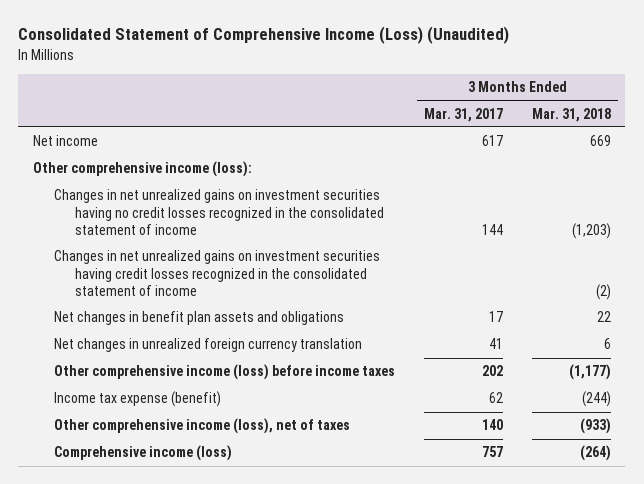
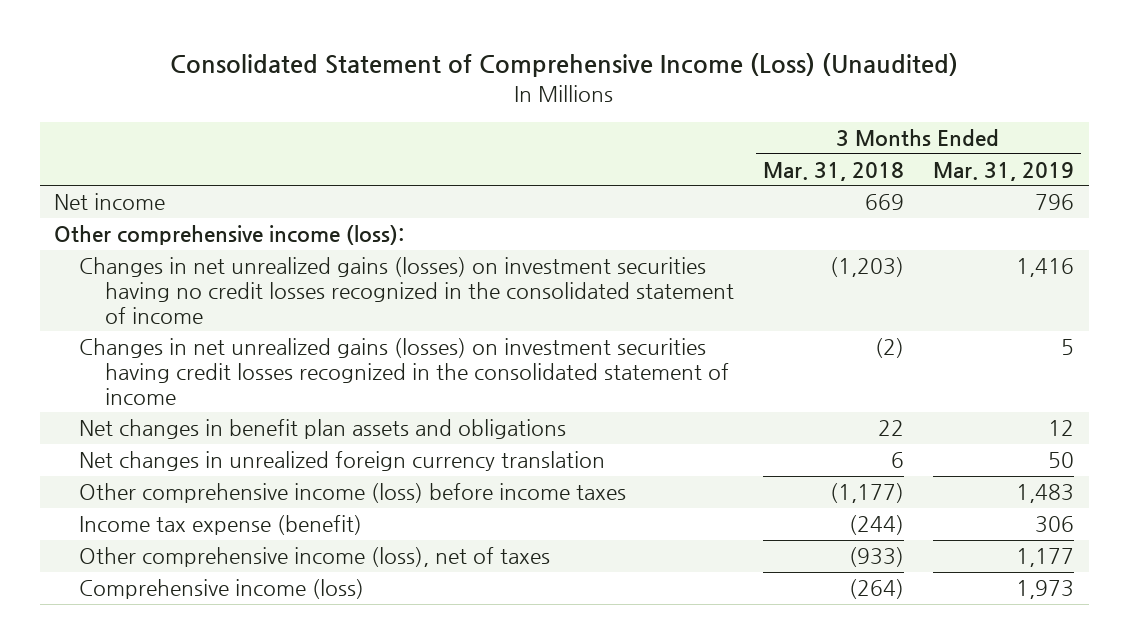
- | 3 Months Ended Mar. 31, 2017 | 3 Months Ended Mar. 31, 2018
+ | 3 Months Ended Mar. 31, 2018 | 3 Months Ended Mar. 31, 2019
- Changes in net unrealized gains on investment securities having no credit losses recognized in the consolidated statement of income | 144 | (1,203)
- Changes in net unrealized gains on investment securities having credit losses recognized in the consolidated statement of income | | (2)
+ Changes in net unrealized gains (losses) on investment securities having no credit losses recognized in the consolidated statement of income | (1,203) | 1,416
+ Changes in net unrealized gains (losses) on investment securities having credit losses recognized in the consolidated statement of income | (2) | 5

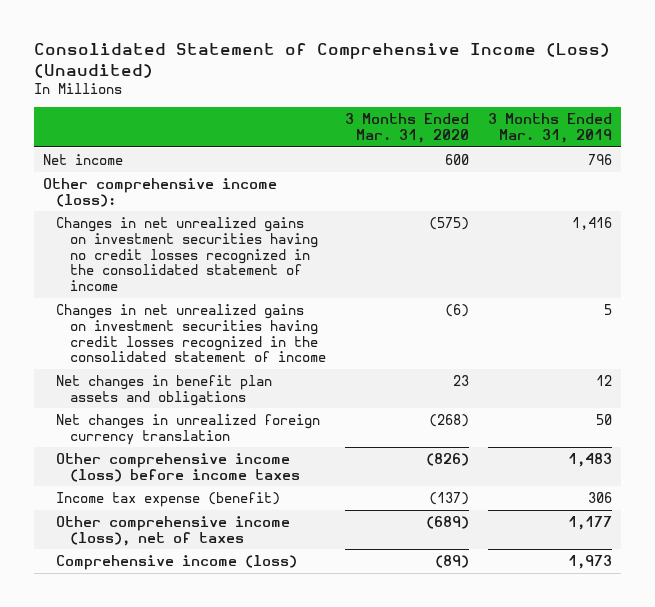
- | 3 Months Ended Mar. 31, 2018 | 3 Months Ended Mar. 31, 2019
+ | 3 Months Ended Mar. 31, 2020 | 3 Months Ended Mar. 31, 2019
- Changes in net unrealized gains (losses) on investment securities having no credit losses recognized in the consolidated statement of income | (1,203) | 1,416
- Changes in net unrealized gains (losses) on investment securities having credit losses recognized in the consolidated statement of income | (2) | 5
+ Changes in net unrealized gains on investment securities having no credit losses recognized in the consolidated statement of income | (575) | 1,416
+ Changes in net unrealized gains on investment securities having credit losses recognized in the consolidated statement of income | (6) | 5

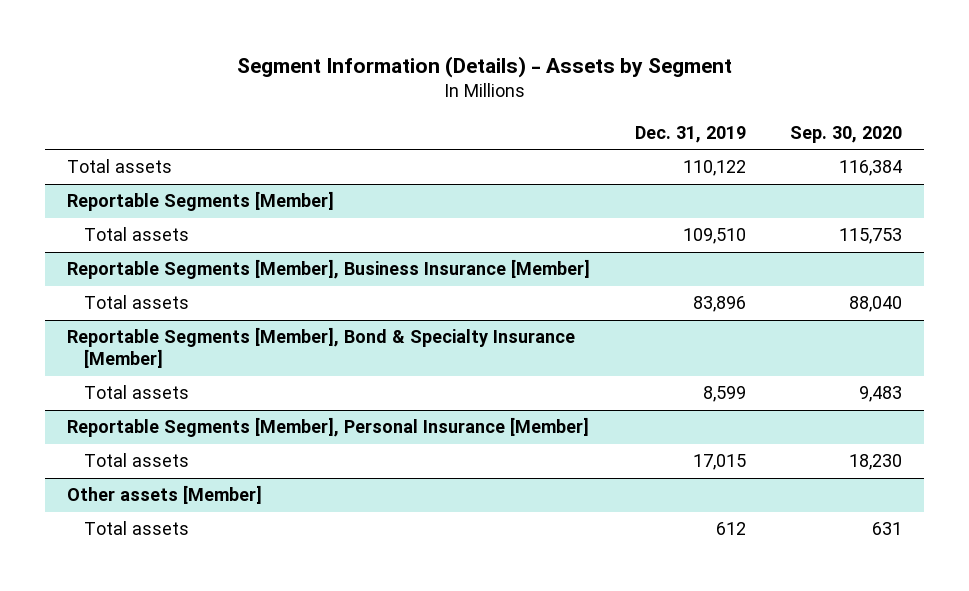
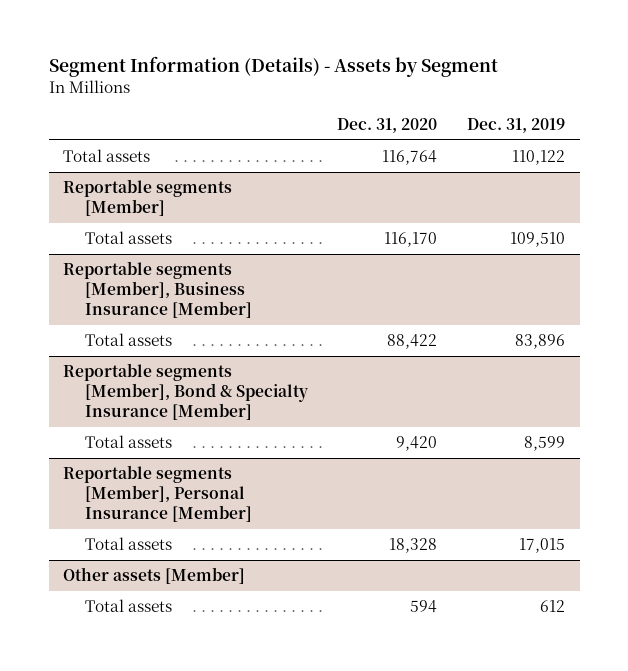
- | Dec. 31, 2019 | Sep. 30, 2020
+ | Dec. 31, 2020 | Dec. 31, 2019
- Reportable Segments [Member]
+ Reportable segments [Member]
- Reportable Segments [Member], Business Insurance [Member]
+ Reportable segments [Member], Business Insurance [Member]
- Reportable Segments [Member], Bond & Specialty Insurance [Member]
+ Reportable segments [Member], Bond & Specialty Insurance [Member]
- Reportable Segments [Member], Personal Insurance [Member]
+ Reportable segments [Member], Personal Insurance [Member]

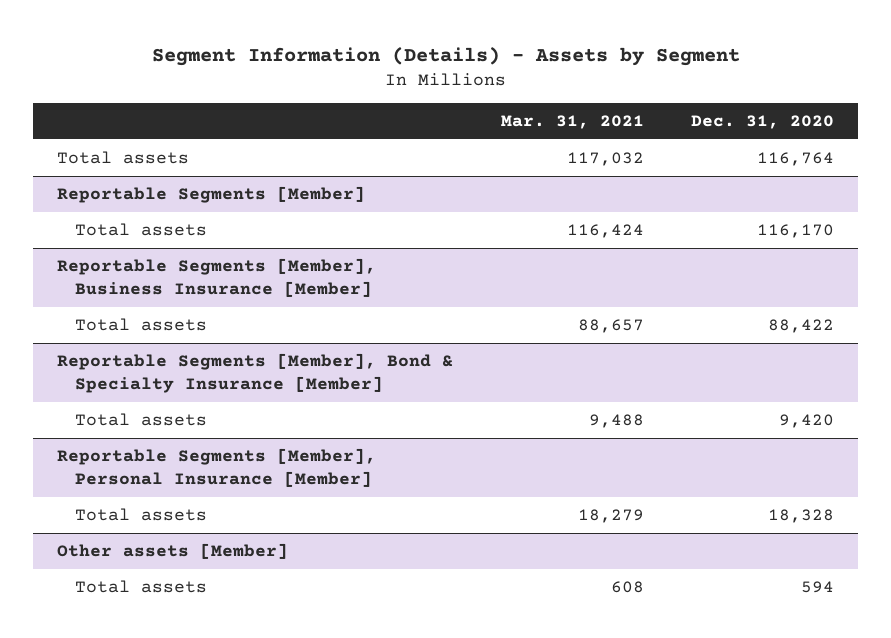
- | Dec. 31, 2020 | Dec. 31, 2019
+ | Mar. 31, 2021 | Dec. 31, 2020
- Reportable segments [Member]
+ Reportable Segments [Member]
- Reportable segments [Member], Business Insurance [Member]
+ Reportable Segments [Member], Business Insurance [Member]
- Reportable segments [Member], Bond & Specialty Insurance [Member]
+ Reportable Segments [Member], Bond & Specialty Insurance [Member]
- Reportable segments [Member], Personal Insurance [Member]
+ Reportable Segments [Member], Personal Insurance [Member]

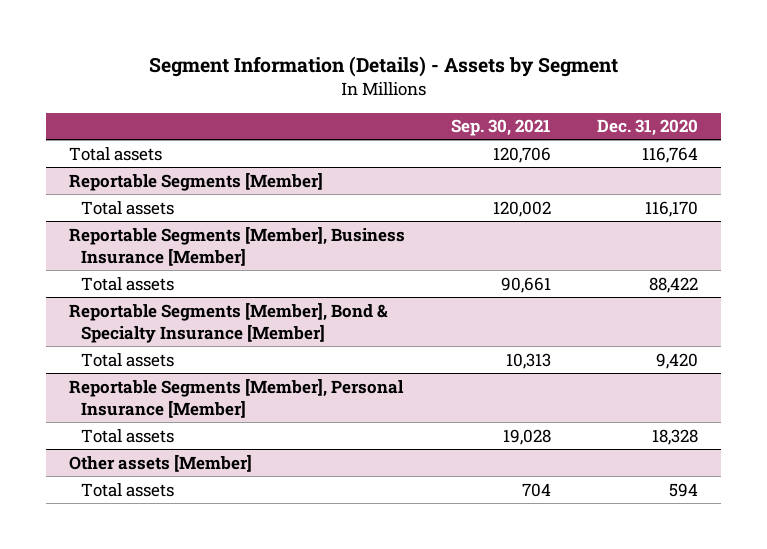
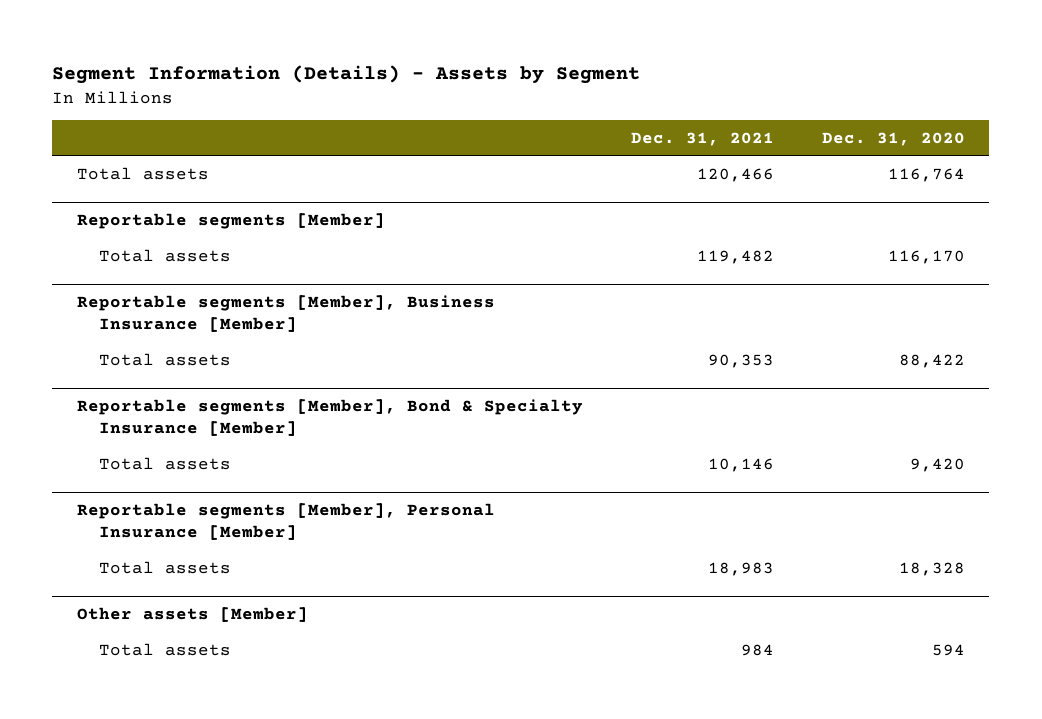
- | Sep. 30, 2021 | Dec. 31, 2020
+ | Dec. 31, 2021 | Dec. 31, 2020
- Reportable Segments [Member]
+ Reportable segments [Member]
- Reportable Segments [Member], Business Insurance [Member]
+ Reportable segments [Member], Business Insurance [Member]
- Reportable Segments [Member], Bond & Specialty Insurance [Member]
+ Reportable segments [Member], Bond & Specialty Insurance [Member]
- Reportable Segments [Member], Personal Insurance [Member]
+ Reportable segments [Member], Personal Insurance [Member]

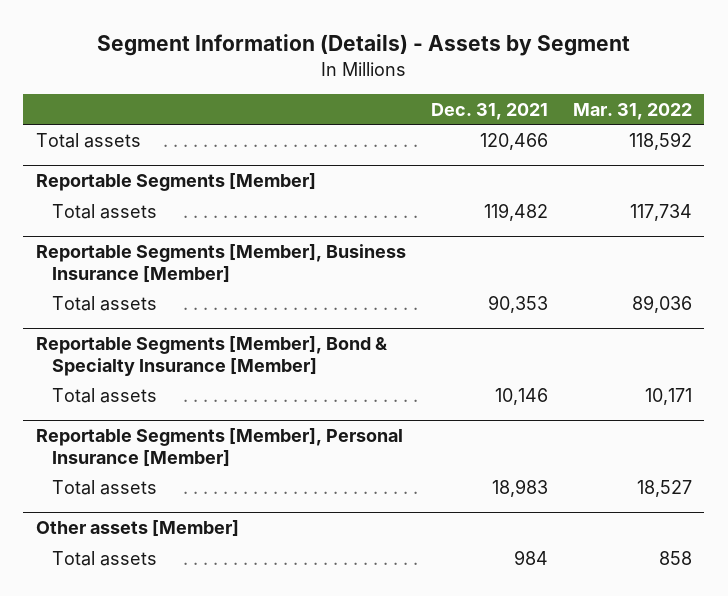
- | Dec. 31, 2021 | Dec. 31, 2020
+ | Dec. 31, 2021 | Mar. 31, 2022
- Reportable segments [Member]
+ Reportable Segments [Member]
- Reportable segments [Member], Business Insurance [Member]
+ Reportable Segments [Member], Business Insurance [Member]
- Reportable segments [Member], Bond & Specialty Insurance [Member]
+ Reportable Segments [Member], Bond & Specialty Insurance [Member]
- Reportable segments [Member], Personal Insurance [Member]
+ Reportable Segments [Member], Personal Insurance [Member]

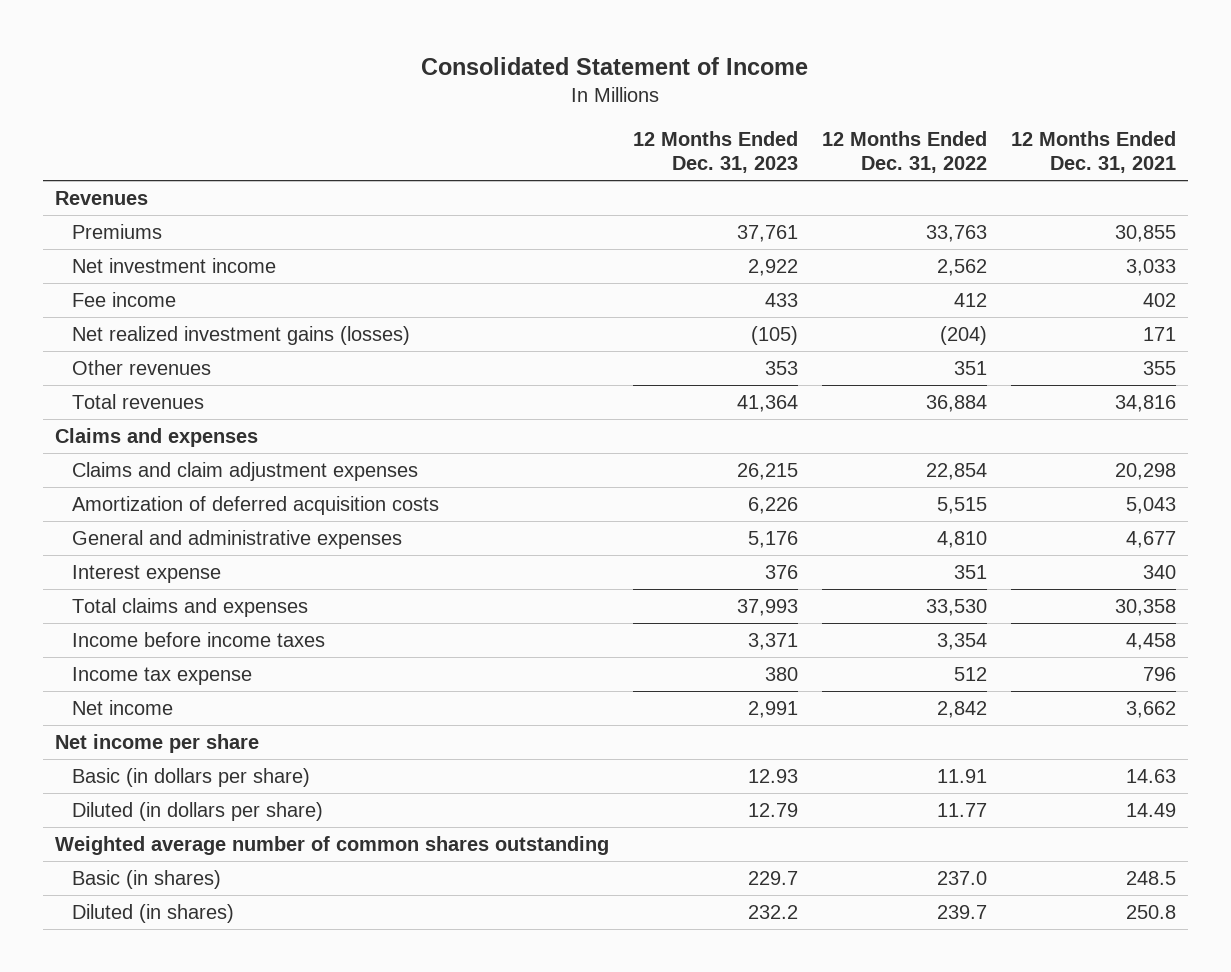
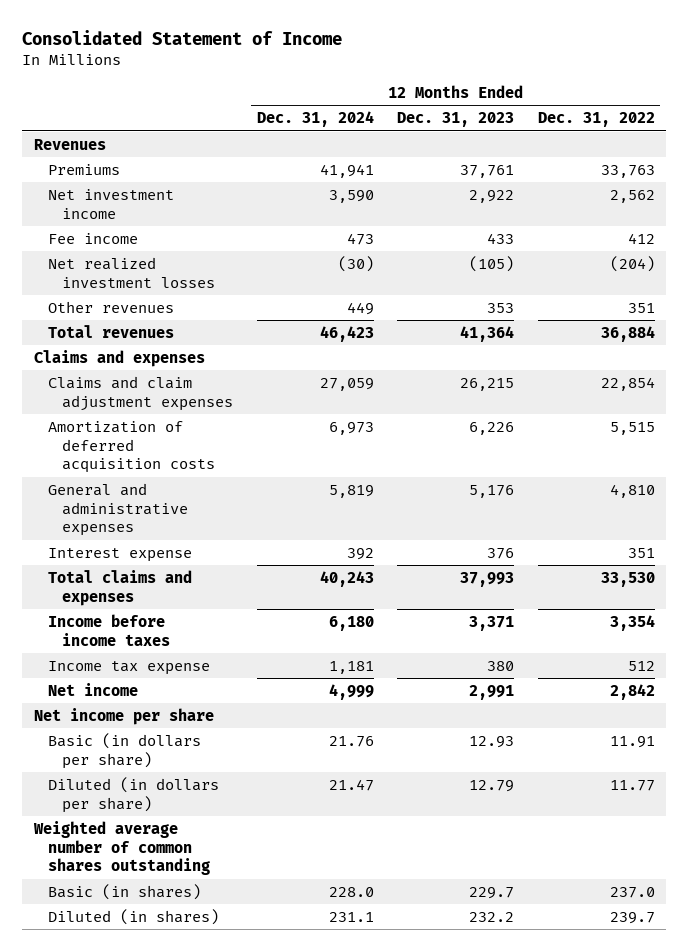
- | 12 Months Ended Dec. 31, 2023 | 12 Months Ended Dec. 31, 2022 | 12 Months Ended Dec. 31, 2021
+ | 12 Months Ended Dec. 31, 2024 | 12 Months Ended Dec. 31, 2023 | 12 Months Ended Dec. 31, 2022
- Net realized investment gains (losses) | (105) | (204) | 171
+ Net realized investment losses | (30) | (105) | (204)

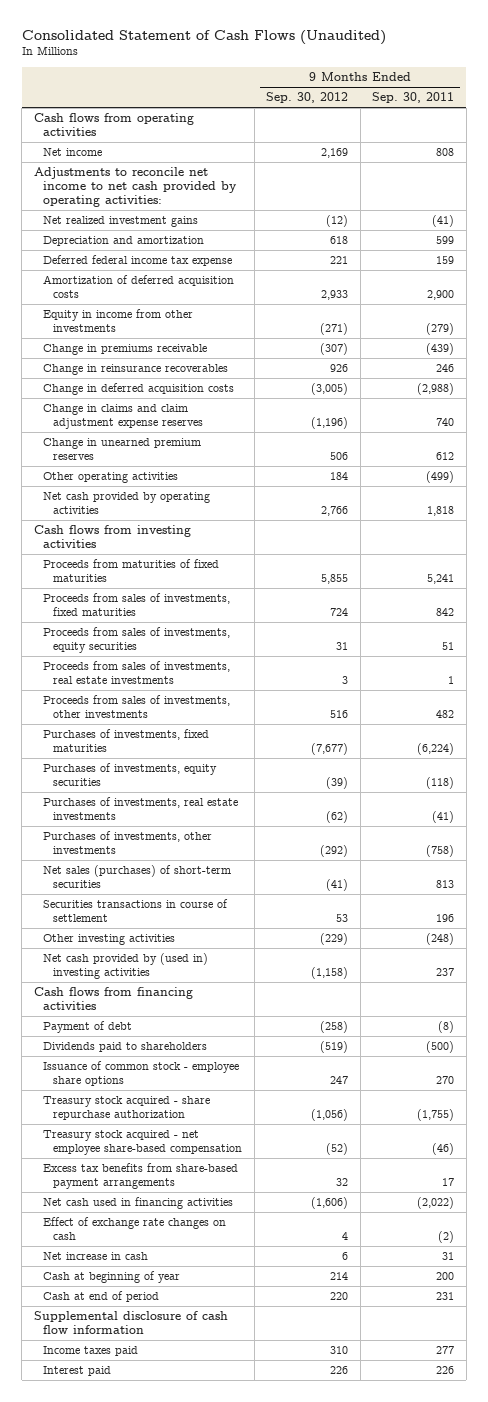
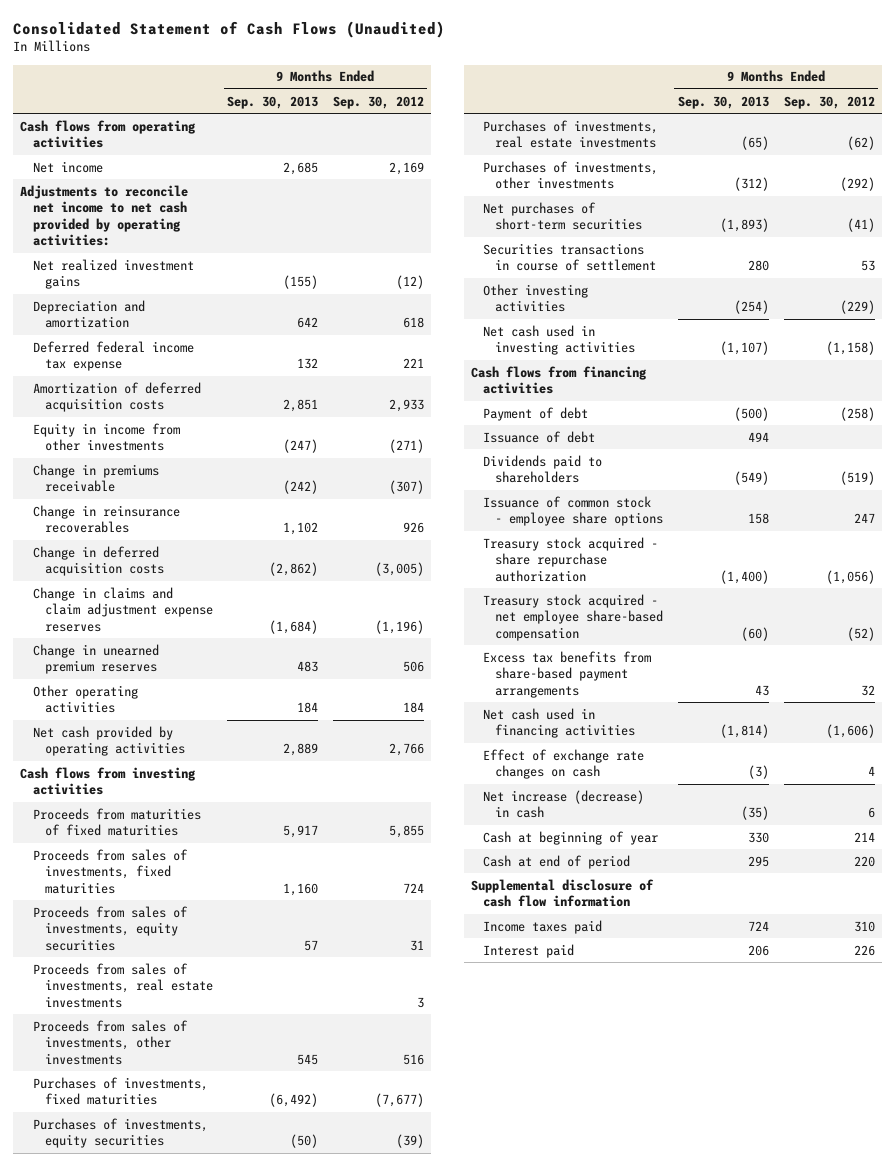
- | 9 Months Ended Sep. 30, 2012 | 9 Months Ended Sep. 30, 2011
+ | 9 Months Ended Sep. 30, 2013 | 9 Months Ended Sep. 30, 2012
- Net sales (purchases) of short-term securities | (41) | 813
+ Net purchases of short-term securities | (1,893) | (41)
- Net cash provided by (used in) investing activities | (1,158) | 237
+ Net cash used in investing activities | (1,107) | (1,158)
+ Issuance of debt | 494 |
- Net increase in cash | 6 | 31
+ Net increase (decrease) in cash | (35) | 6

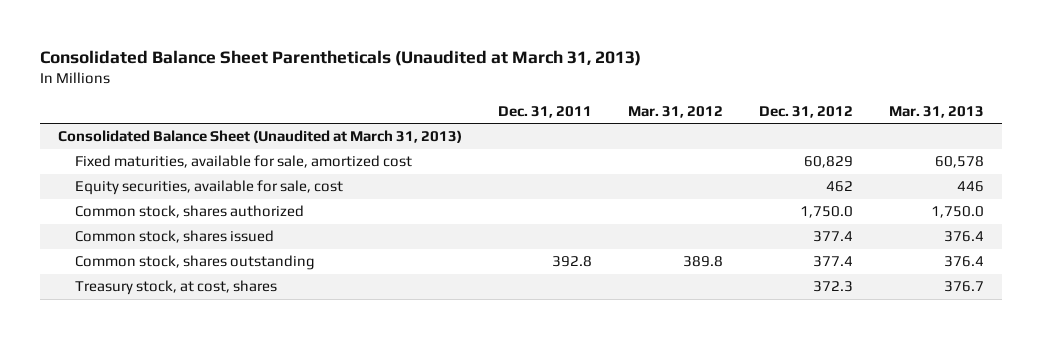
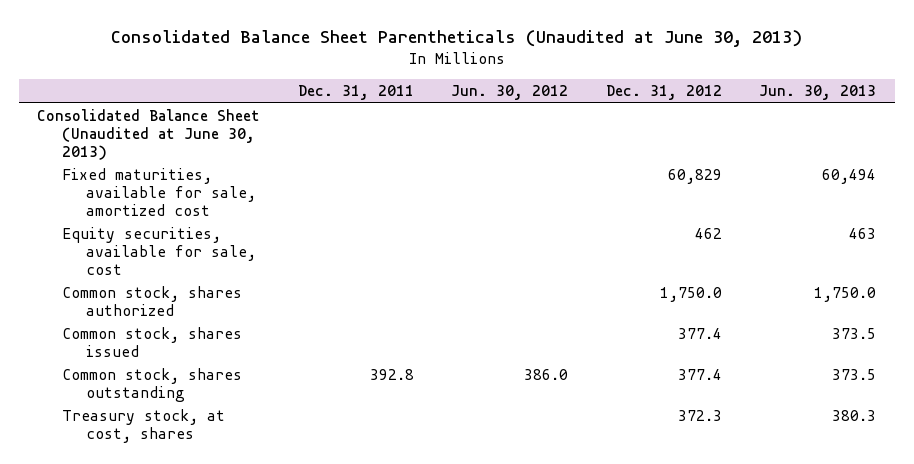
- Consolidated Balance Sheet Parentheticals (Unaudited at March 31, 2013)
+ Consolidated Balance Sheet Parentheticals (Unaudited at June 30, 2013)
- | Dec. 31, 2011 | Mar. 31, 2012 | Dec. 31, 2012 | Mar. 31, 2013
+ | Dec. 31, 2011 | Jun. 30, 2012 | Dec. 31, 2012 | Jun. 30, 2013
- Consolidated Balance Sheet (Unaudited at March 31, 2013)
+ Consolidated Balance Sheet (Unaudited at June 30, 2013)

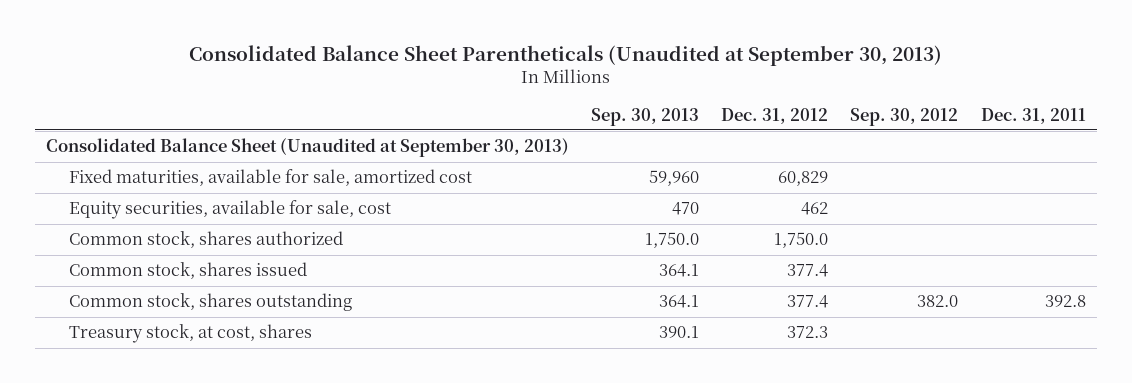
- Consolidated Balance Sheet Parentheticals (Unaudited at June 30, 2013)
+ Consolidated Balance Sheet Parentheticals (Unaudited at September 30, 2013)
- | Dec. 31, 2011 | Jun. 30, 2012 | Dec. 31, 2012 | Jun. 30, 2013
+ | Sep. 30, 2013 | Dec. 31, 2012 | Sep. 30, 2012 | Dec. 31, 2011
- Consolidated Balance Sheet (Unaudited at June 30, 2013)
+ Consolidated Balance Sheet (Unaudited at September 30, 2013)

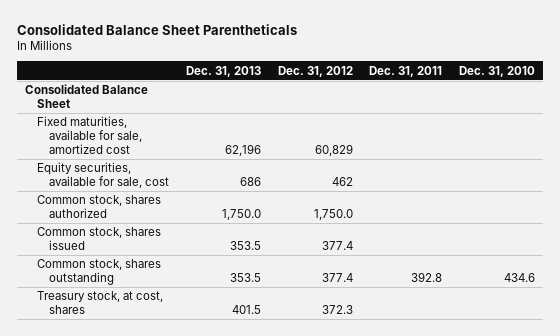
- Consolidated Balance Sheet Parentheticals (Unaudited at September 30, 2013)
+ Consolidated Balance Sheet Parentheticals
- | Sep. 30, 2013 | Dec. 31, 2012 | Sep. 30, 2012 | Dec. 31, 2011
+ | Dec. 31, 2013 | Dec. 31, 2012 | Dec. 31, 2011 | Dec. 31, 2010
- Consolidated Balance Sheet (Unaudited at September 30, 2013)
+ Consolidated Balance Sheet

